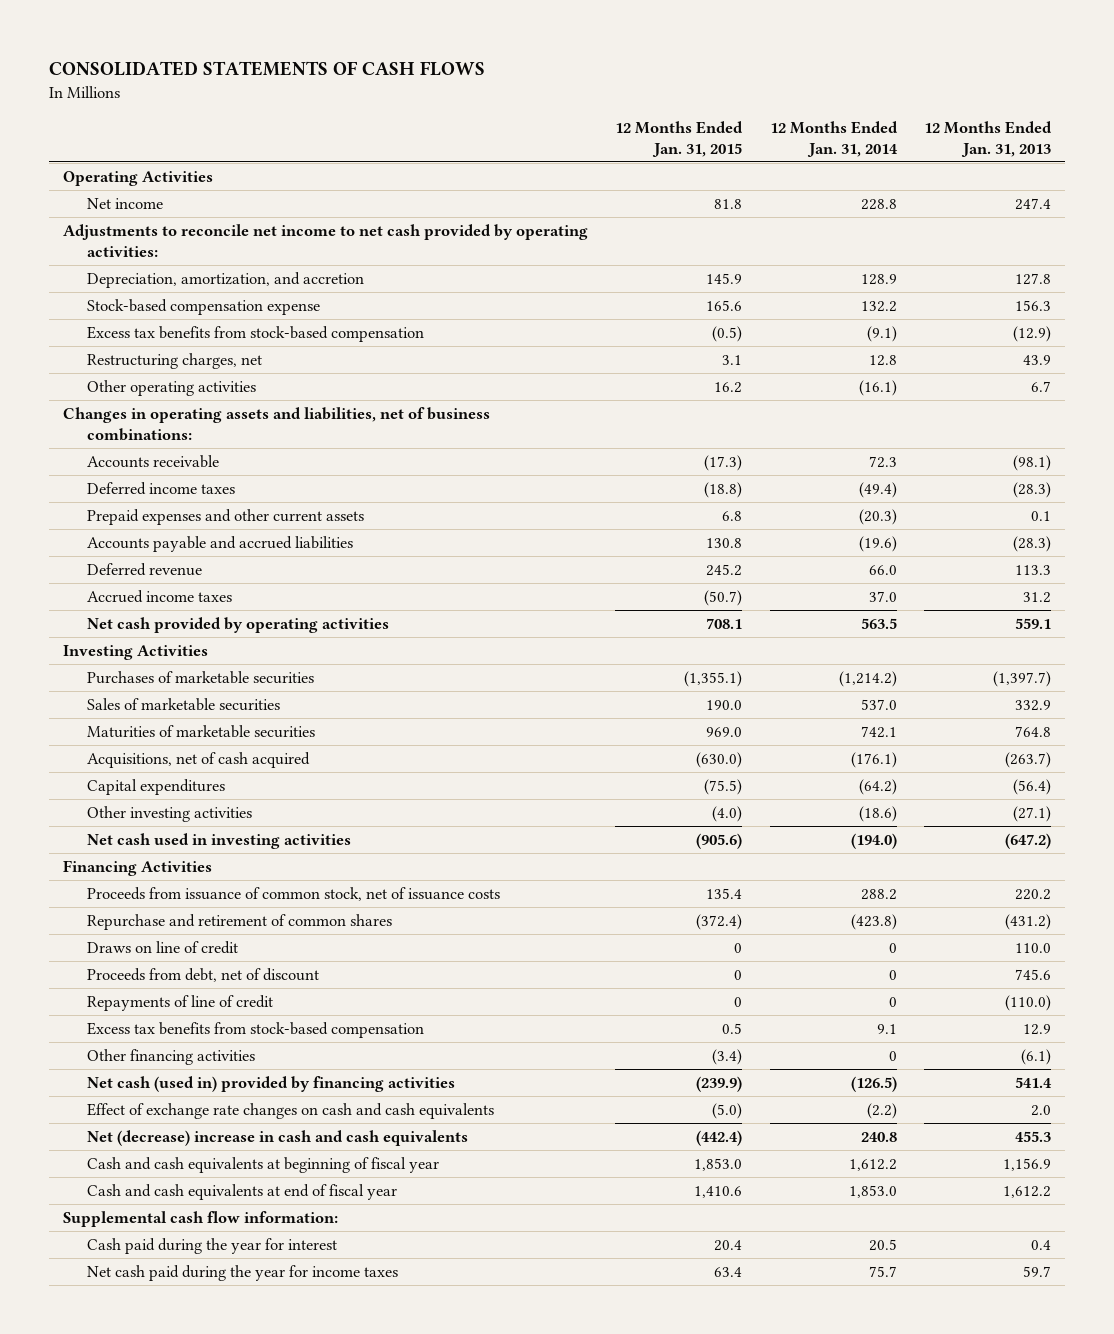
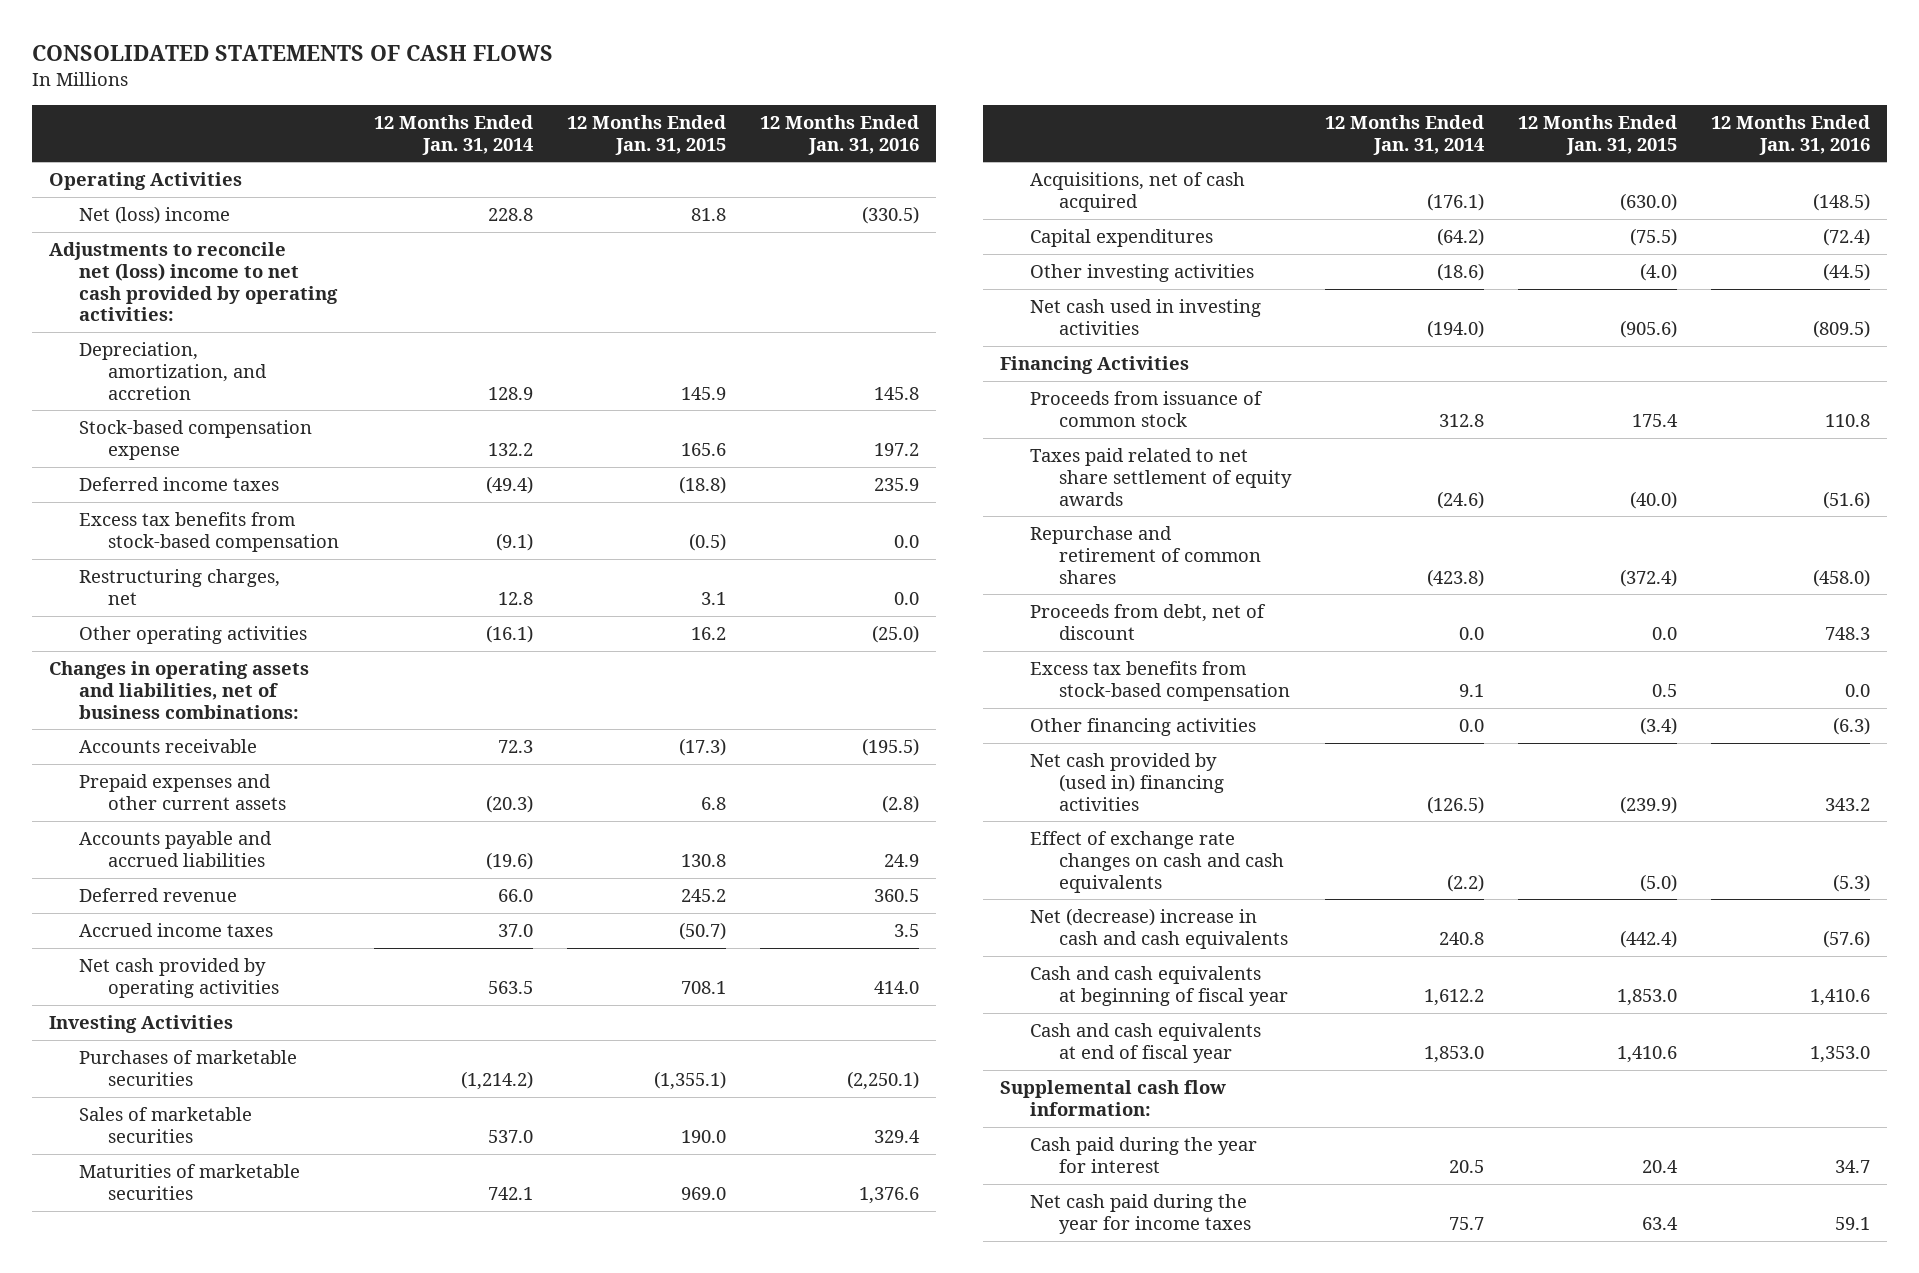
- | 12 Months Ended Jan. 31, 2015 | 12 Months Ended Jan. 31, 2014 | 12 Months Ended Jan. 31, 2013
+ | 12 Months Ended Jan. 31, 2014 | 12 Months Ended Jan. 31, 2015 | 12 Months Ended Jan. 31, 2016
- Net income | 81.8 | 228.8 | 247.4
- Adjustments to reconcile net income to net cash provided by operating activities:
+ Net (loss) income | 228.8 | 81.8 | (330.5)
+ Adjustments to reconcile net (loss) income to net cash provided by operating activities:
moved up: Deferred income taxes | (49.4) | (18.8) | 235.9
- Proceeds from issuance of common stock, net of issuance costs | 135.4 | 288.2 | 220.2
+ Proceeds from issuance of common stock | 312.8 | 175.4 | 110.8
+ Taxes paid related to net share settlement of equity awards | (24.6) | (40.0) | (51.6)
- Draws on line of credit | 0 | 0 | 110.0
- Proceeds from debt, net of discount | 0 | 0 | 745.6
- Repayments of line of credit | 0 | 0 | (110.0)
+ Proceeds from debt, net of discount | 0.0 | 0.0 | 748.3
- Other financing activities | (3.4) | 0 | (6.1)
- Net cash (used in) provided by financing activities | (239.9) | (126.5) | 541.4
+ Other financing activities | 0.0 | (3.4) | (6.3)
+ Net cash provided by (used in) financing activities | (126.5) | (239.9) | 343.2

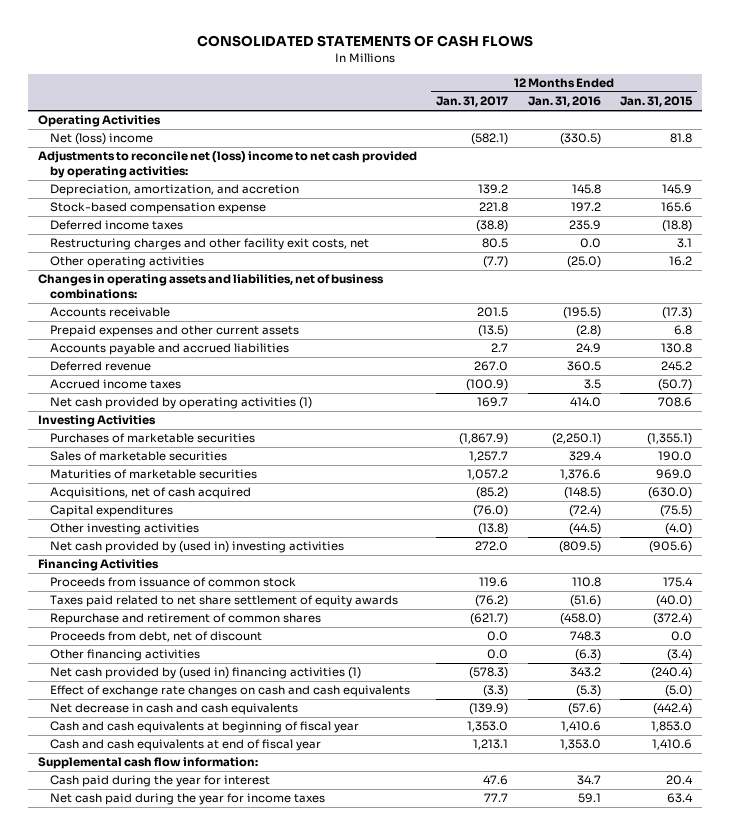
- | 12 Months Ended Jan. 31, 2014 | 12 Months Ended Jan. 31, 2015 | 12 Months Ended Jan. 31, 2016
+ | 12 Months Ended Jan. 31, 2017 | 12 Months Ended Jan. 31, 2016 | 12 Months Ended Jan. 31, 2015
- Excess tax benefits from stock-based compensation | (9.1) | (0.5) | 0.0
- Restructuring charges, net | 12.8 | 3.1 | 0.0
+ Restructuring charges and other facility exit costs, net | 80.5 | 0.0 | 3.1
- Net cash provided by operating activities | 563.5 | 708.1 | 414.0
+ Net cash provided by operating activities (1) | 169.7 | 414.0 | 708.6
- Net cash used in investing activities | (194.0) | (905.6) | (809.5)
+ Net cash provided by (used in) investing activities | 272.0 | (809.5) | (905.6)
- Excess tax benefits from stock-based compensation | 9.1 | 0.5 | 0.0
- Net cash provided by (used in) financing activities | (126.5) | (239.9) | 343.2
+ Net cash provided by (used in) financing activities (1) | (578.3) | 343.2 | (240.4)
- Net (decrease) increase in cash and cash equivalents | 240.8 | (442.4) | (57.6)
+ Net decrease in cash and cash equivalents | (139.9) | (57.6) | (442.4)

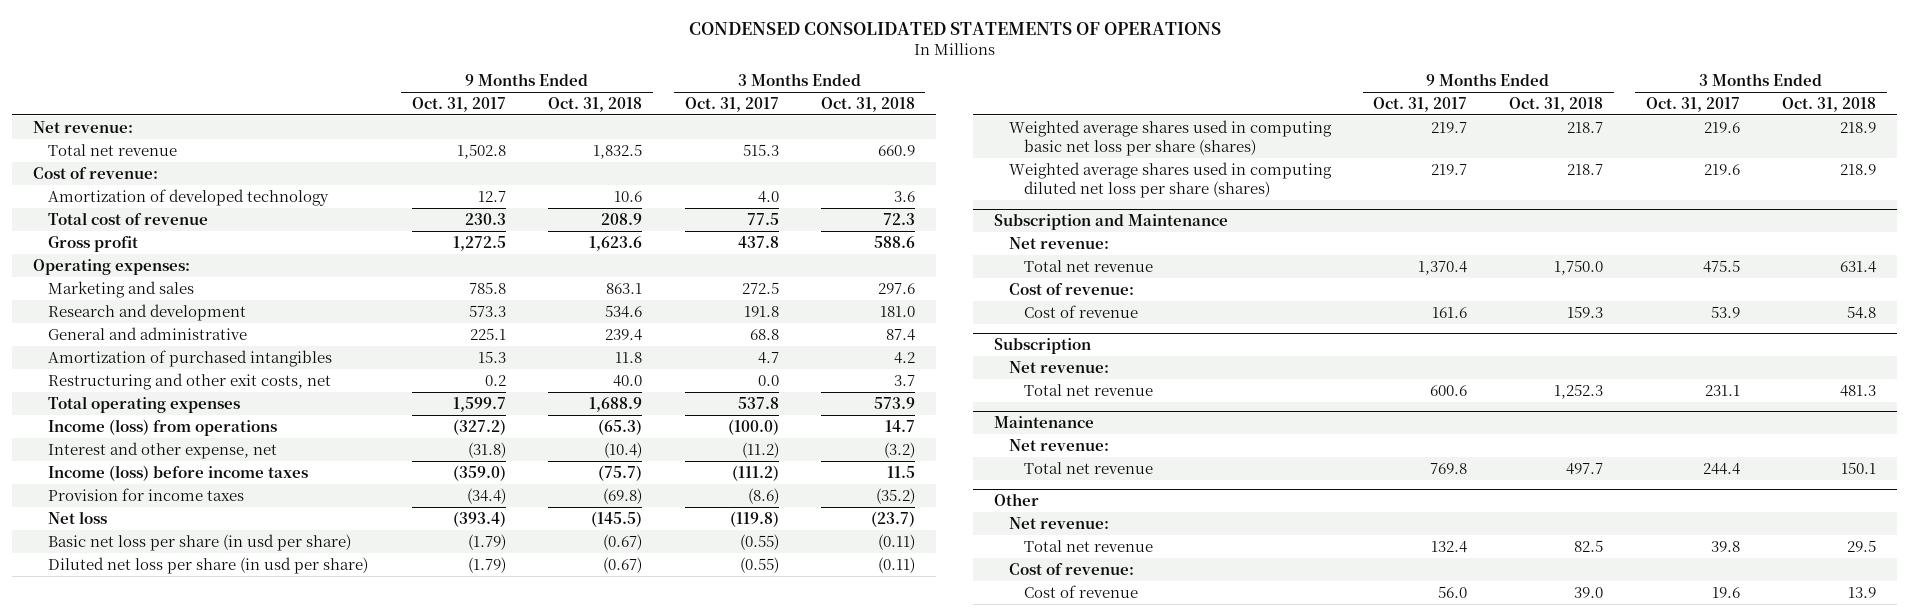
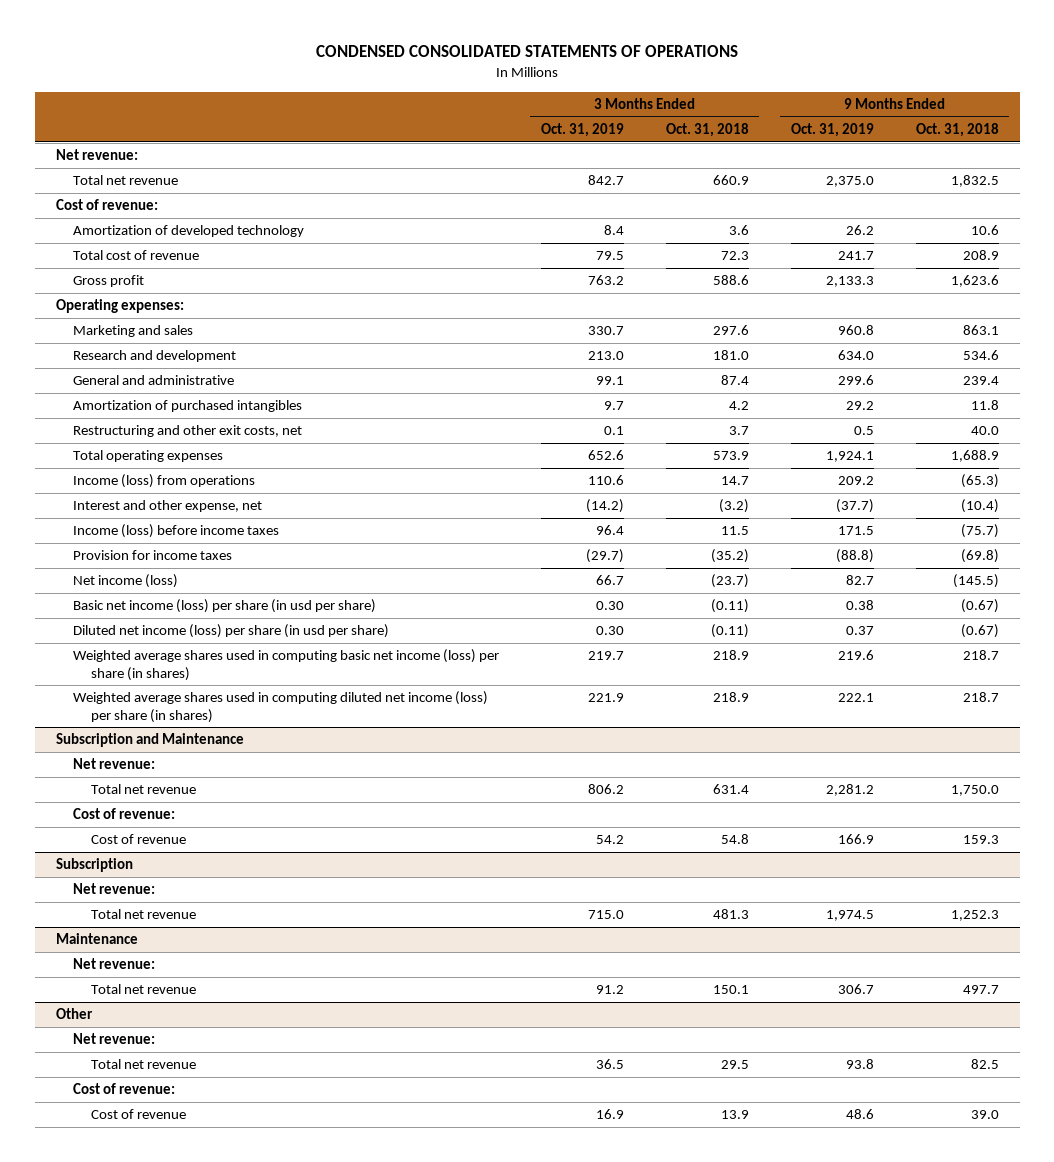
- | 9 Months Ended Oct. 31, 2017 | 9 Months Ended Oct. 31, 2018 | 3 Months Ended Oct. 31, 2017 | 3 Months Ended Oct. 31, 2018
+ | 3 Months Ended Oct. 31, 2019 | 3 Months Ended Oct. 31, 2018 | 9 Months Ended Oct. 31, 2019 | 9 Months Ended Oct. 31, 2018
- Net loss | (393.4) | (145.5) | (119.8) | (23.7)
- Basic net loss per share (in usd per share) | (1.79) | (0.67) | (0.55) | (0.11)
- Diluted net loss per share (in usd per share) | (1.79) | (0.67) | (0.55) | (0.11)
- Weighted average shares used in computing basic net loss per share (shares) | 219.7 | 218.7 | 219.6 | 218.9
- Weighted average shares used in computing diluted net loss per share (shares) | 219.7 | 218.7 | 219.6 | 218.9
+ Net income (loss) | 66.7 | (23.7) | 82.7 | (145.5)
+ Basic net income (loss) per share (in usd per share) | 0.30 | (0.11) | 0.38 | (0.67)
+ Diluted net income (loss) per share (in usd per share) | 0.30 | (0.11) | 0.37 | (0.67)
+ Weighted average shares used in computing basic net income (loss) per share (in shares) | 219.7 | 218.9 | 219.6 | 218.7
+ Weighted average shares used in computing diluted net income (loss) per share (in shares) | 221.9 | 218.9 | 222.1 | 218.7

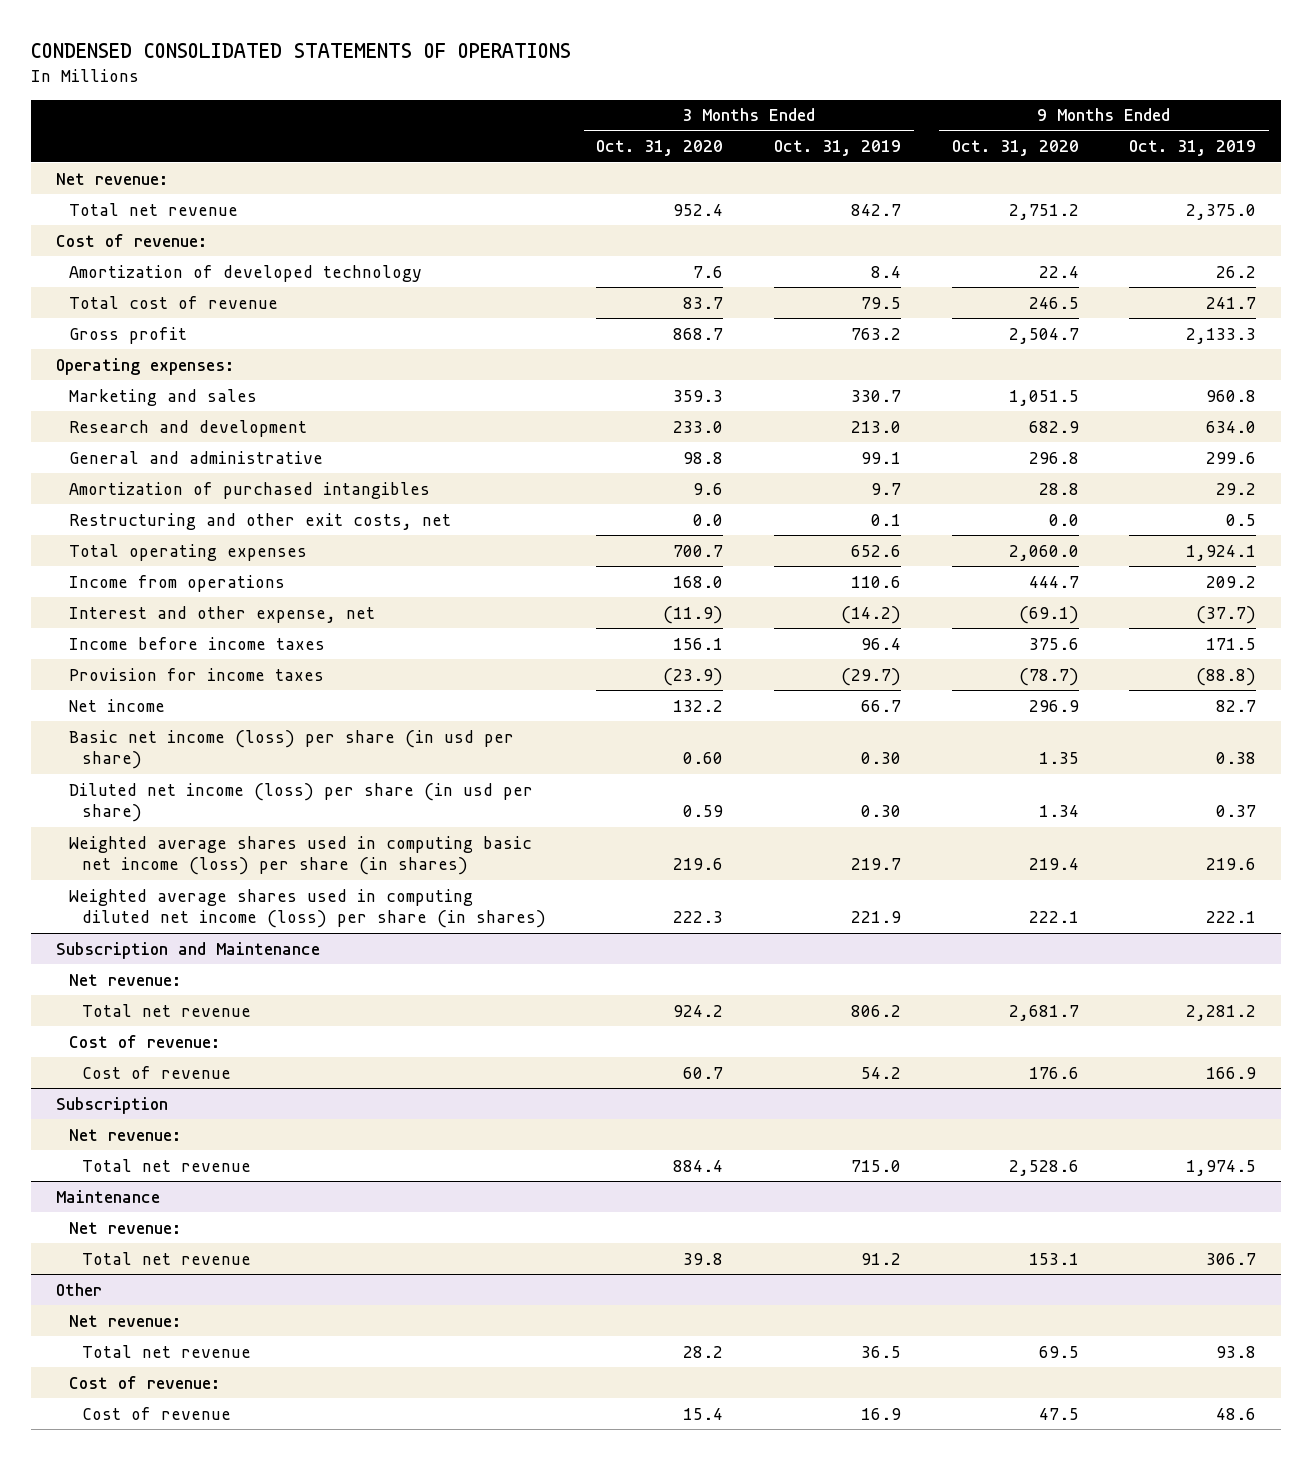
- | 3 Months Ended Oct. 31, 2019 | 3 Months Ended Oct. 31, 2018 | 9 Months Ended Oct. 31, 2019 | 9 Months Ended Oct. 31, 2018
+ | 3 Months Ended Oct. 31, 2020 | 3 Months Ended Oct. 31, 2019 | 9 Months Ended Oct. 31, 2020 | 9 Months Ended Oct. 31, 2019
- Income (loss) from operations | 110.6 | 14.7 | 209.2 | (65.3)
+ Income from operations | 168.0 | 110.6 | 444.7 | 209.2
- Income (loss) before income taxes | 96.4 | 11.5 | 171.5 | (75.7)
+ Income before income taxes | 156.1 | 96.4 | 375.6 | 171.5
- Net income (loss) | 66.7 | (23.7) | 82.7 | (145.5)
+ Net income | 132.2 | 66.7 | 296.9 | 82.7

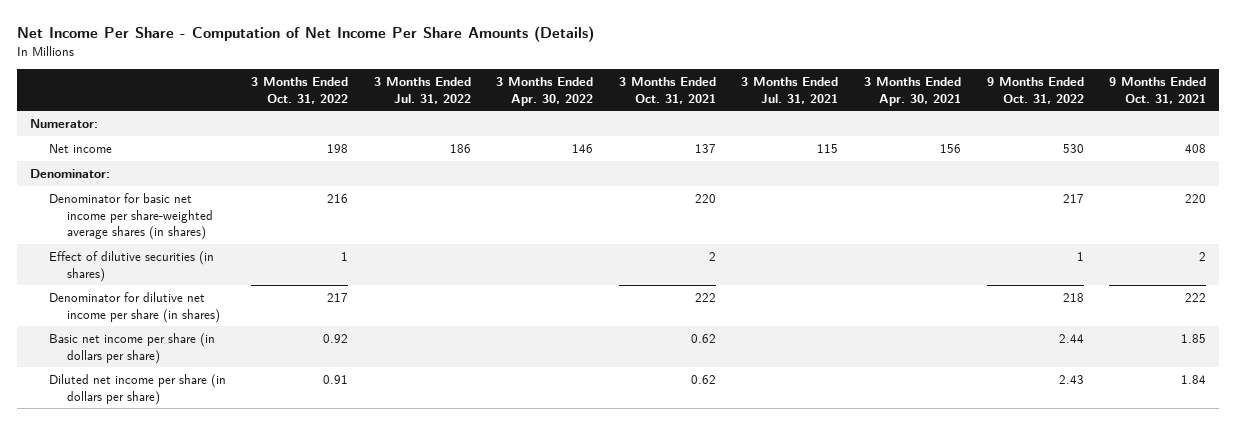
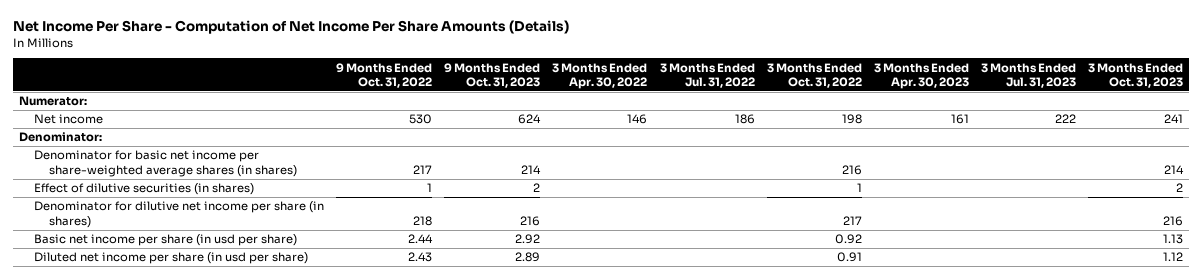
- | 3 Months Ended Oct. 31, 2022 | 3 Months Ended Jul. 31, 2022 | 3 Months Ended Apr. 30, 2022 | 3 Months Ended Oct. 31, 2021 | 3 Months Ended Jul. 31, 2021 | 3 Months Ended Apr. 30, 2021 | 9 Months Ended Oct. 31, 2022 | 9 Months Ended Oct. 31, 2021
+ | 9 Months Ended Oct. 31, 2022 | 9 Months Ended Oct. 31, 2023 | 3 Months Ended Apr. 30, 2022 | 3 Months Ended Jul. 31, 2022 | 3 Months Ended Oct. 31, 2022 | 3 Months Ended Apr. 30, 2023 | 3 Months Ended Jul. 31, 2023 | 3 Months Ended Oct. 31, 2023
- Basic net income per share (in dollars per share) | 0.92 | | | 0.62 | | | 2.44 | 1.85
- Diluted net income per share (in dollars per share) | 0.91 | | | 0.62 | | | 2.43 | 1.84
+ Basic net income per share (in usd per share) | 2.44 | 2.92 | | | 0.92 | | | 1.13
+ Diluted net income per share (in usd per share) | 2.43 | 2.89 | | | 0.91 | | | 1.12

